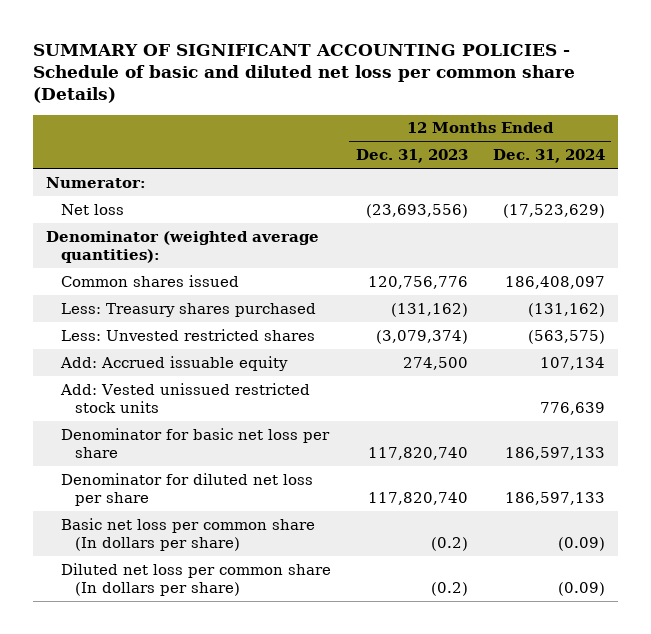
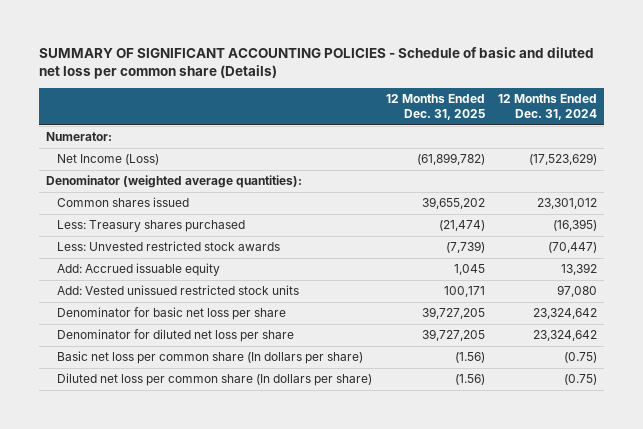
- | 12 Months Ended Dec. 31, 2023 | 12 Months Ended Dec. 31, 2024
+ | 12 Months Ended Dec. 31, 2025 | 12 Months Ended Dec. 31, 2024
- Net loss | (23,693,556) | (17,523,629)
+ Net Income (Loss) | (61,899,782) | (17,523,629)
- Common shares issued | 120,756,776 | 186,408,097
- Less: Treasury shares purchased | (131,162) | (131,162)
- Less: Unvested restricted shares | (3,079,374) | (563,575)
- Add: Accrued issuable equity | 274,500 | 107,134
- Add: Vested unissued restricted stock units | | 776,639
- Denominator for basic net loss per share | 117,820,740 | 186,597,133
- Denominator for diluted net loss per share | 117,820,740 | 186,597,133
- Basic net loss per common share (In dollars per share) | (0.2) | (0.09)
- Diluted net loss per common share (In dollars per share) | (0.2) | (0.09)
+ Common shares issued | 39,655,202 | 23,301,012
+ Less: Treasury shares purchased | (21,474) | (16,395)
+ Less: Unvested restricted stock awards | (7,739) | (70,447)
+ Add: Accrued issuable equity | 1,045 | 13,392
+ Add: Vested unissued restricted stock units | 100,171 | 97,080
+ Denominator for basic net loss per share | 39,727,205 | 23,324,642
+ Denominator for diluted net loss per share | 39,727,205 | 23,324,642
+ Basic net loss per common share (In dollars per share) | (1.56) | (0.75)
+ Diluted net loss per common share (In dollars per share) | (1.56) | (0.75)

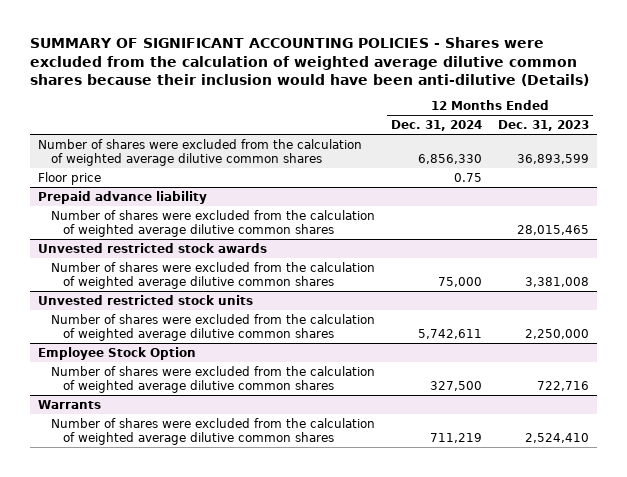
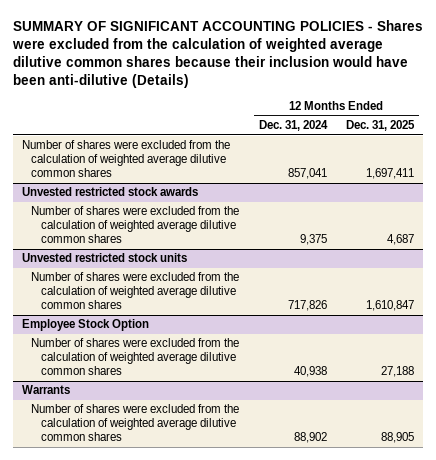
- | 12 Months Ended Dec. 31, 2024 | 12 Months Ended Dec. 31, 2023
+ | 12 Months Ended Dec. 31, 2024 | 12 Months Ended Dec. 31, 2025
- Number of shares were excluded from the calculation of weighted average dilutive common shares | 6,856,330 | 36,893,599
- Floor price | 0.75 |
- Prepaid advance liability
- Number of shares were excluded from the calculation of weighted average dilutive common shares | | 28,015,465
+ Number of shares were excluded from the calculation of weighted average dilutive common shares | 857,041 | 1,697,411
@ Unvested restricted stock awards
- Number of shares were excluded from the calculation of weighted average dilutive common shares | 75,000 | 3,381,008
+ Number of shares were excluded from the calculation of weighted average dilutive common shares | 9,375 | 4,687
@ Unvested restricted stock units
- Number of shares were excluded from the calculation of weighted average dilutive common shares | 5,742,611 | 2,250,000
+ Number of shares were excluded from the calculation of weighted average dilutive common shares | 717,826 | 1,610,847
@ Employee Stock Option
- Number of shares were excluded from the calculation of weighted average dilutive common shares | 327,500 | 722,716
+ Number of shares were excluded from the calculation of weighted average dilutive common shares | 40,938 | 27,188
@ Warrants
- Number of shares were excluded from the calculation of weighted average dilutive common shares | 711,219 | 2,524,410
+ Number of shares were excluded from the calculation of weighted average dilutive common shares | 88,902 | 88,905

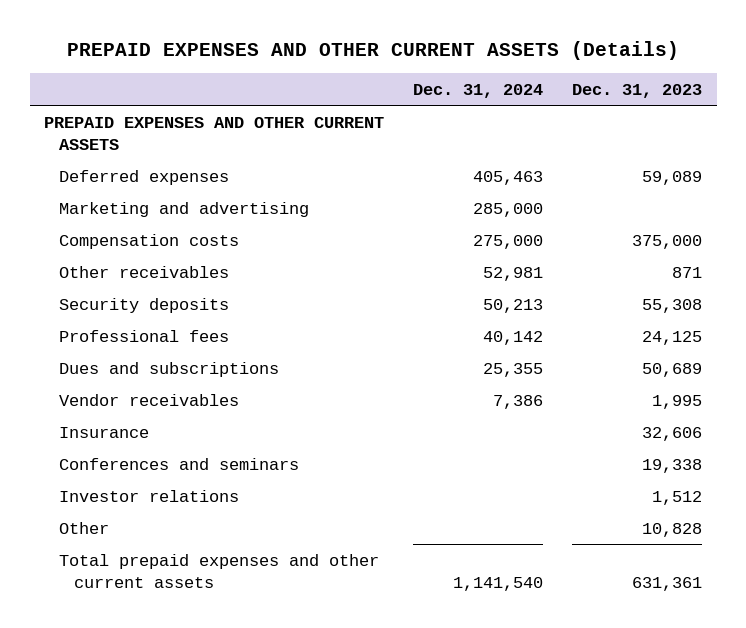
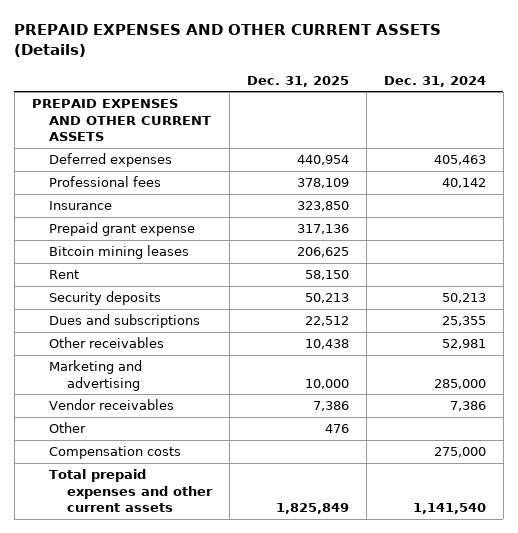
- | Dec. 31, 2024 | Dec. 31, 2023
+ | Dec. 31, 2025 | Dec. 31, 2024
moved up: Insurance | 323,850 |
+ Prepaid grant expense | 317,136 |
+ Bitcoin mining leases | 206,625 |
+ Rent | 58,150 |
moved down: Security deposits | 50,213 | 50,213
moved down: Other receivables | 10,438 | 52,981
moved down: Marketing and advertising | 10,000 | 285,000
- Conferences and seminars | | 19,338
- Investor relations | | 1,512
moved down: Compensation costs | | 275,000

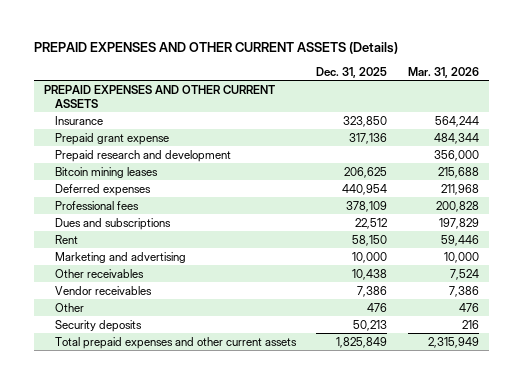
- | Dec. 31, 2025 | Dec. 31, 2024
+ | Dec. 31, 2025 | Mar. 31, 2026
+ Prepaid research and development | | 356,000
moved down: Deferred expenses | 440,954 | 211,968
moved down: Professional fees | 378,109 | 200,828
moved down: Rent | 58,150 | 59,446
moved down: Other receivables | 10,438 | 7,524
- Compensation costs | | 275,000
moved down: Security deposits | 50,213 | 216

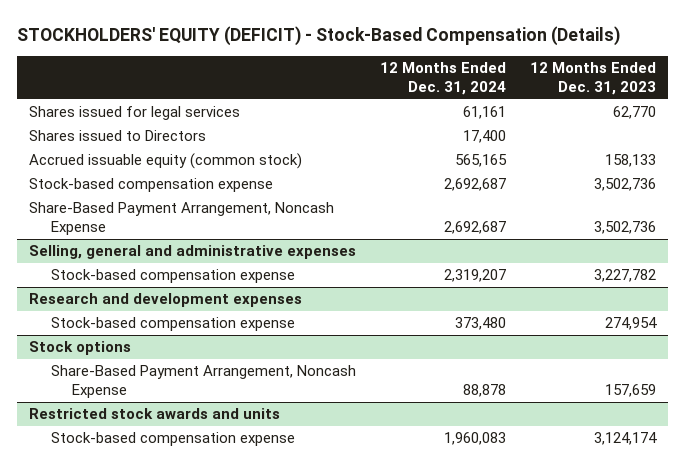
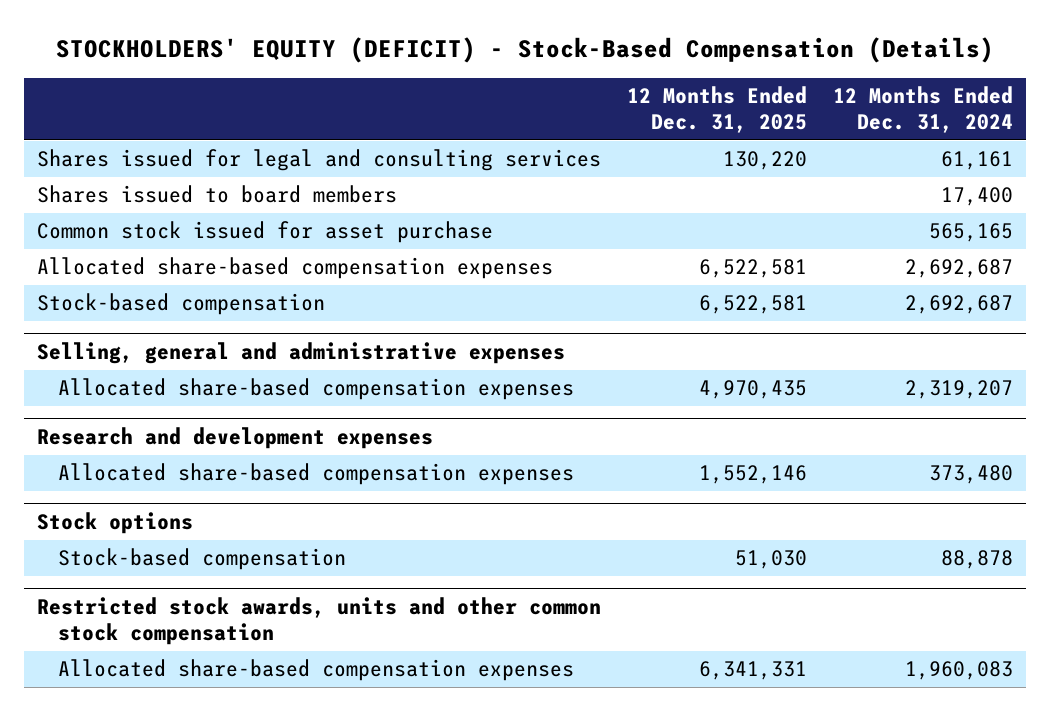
- | 12 Months Ended Dec. 31, 2024 | 12 Months Ended Dec. 31, 2023
+ | 12 Months Ended Dec. 31, 2025 | 12 Months Ended Dec. 31, 2024
- Shares issued for legal services | 61,161 | 62,770
- Shares issued to Directors | 17,400 |
- Accrued issuable equity (common stock) | 565,165 | 158,133
- Stock-based compensation expense | 2,692,687 | 3,502,736
- Share-Based Payment Arrangement, Noncash Expense | 2,692,687 | 3,502,736
+ Shares issued for legal and consulting services | 130,220 | 61,161
+ Shares issued to board members | | 17,400
+ Common stock issued for asset purchase | | 565,165
+ Allocated share-based compensation expenses | 6,522,581 | 2,692,687
+ Stock-based compensation | 6,522,581 | 2,692,687
@ Selling, general and administrative expenses
- Stock-based compensation expense | 2,319,207 | 3,227,782
+ Allocated share-based compensation expenses | 4,970,435 | 2,319,207
@ Research and development expenses
- Stock-based compensation expense | 373,480 | 274,954
+ Allocated share-based compensation expenses | 1,552,146 | 373,480
@ Stock options
- Share-Based Payment Arrangement, Noncash Expense | 88,878 | 157,659
- Restricted stock awards and units
- Stock-based compensation expense | 1,960,083 | 3,124,174
@ Stock options
+ Stock-based compensation | 51,030 | 88,878
+ Restricted stock awards, units and other common stock compensation
+ Allocated share-based compensation expenses | 6,341,331 | 1,960,083

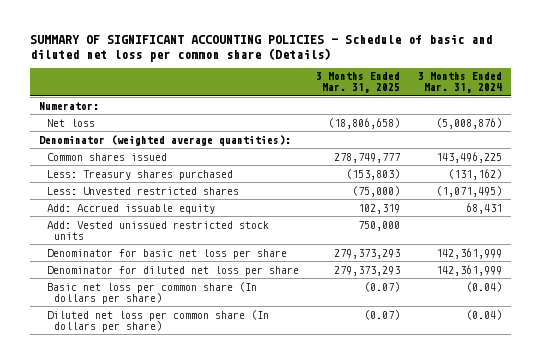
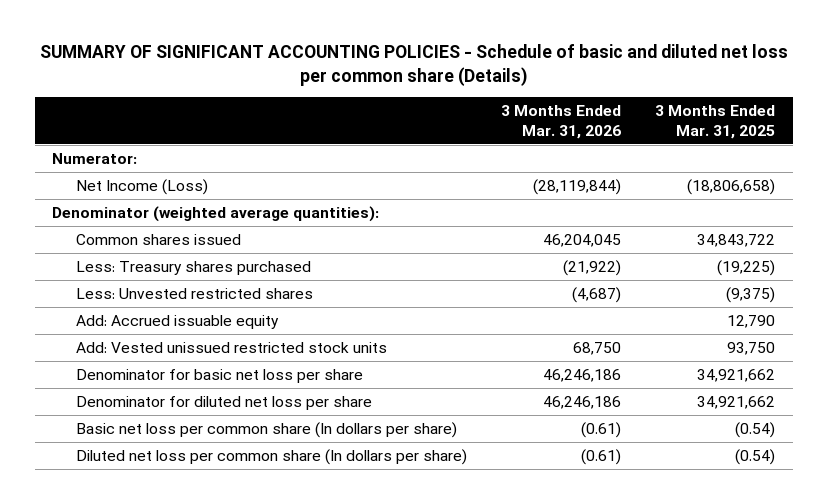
- | 3 Months Ended Mar. 31, 2025 | 3 Months Ended Mar. 31, 2024
+ | 3 Months Ended Mar. 31, 2026 | 3 Months Ended Mar. 31, 2025
- Net loss | (18,806,658) | (5,008,876)
+ Net Income (Loss) | (28,119,844) | (18,806,658)
- Common shares issued | 278,749,777 | 143,496,225
- Less: Treasury shares purchased | (153,803) | (131,162)
- Less: Unvested restricted shares | (75,000) | (1,071,495)
- Add: Accrued issuable equity | 102,319 | 68,431
- Add: Vested unissued restricted stock units | 750,000 |
- Denominator for basic net loss per share | 279,373,293 | 142,361,999
- Denominator for diluted net loss per share | 279,373,293 | 142,361,999
- Basic net loss per common share (In dollars per share) | (0.07) | (0.04)
- Diluted net loss per common share (In dollars per share) | (0.07) | (0.04)
+ Common shares issued | 46,204,045 | 34,843,722
+ Less: Treasury shares purchased | (21,922) | (19,225)
+ Less: Unvested restricted shares | (4,687) | (9,375)
+ Add: Accrued issuable equity | | 12,790
+ Add: Vested unissued restricted stock units | 68,750 | 93,750
+ Denominator for basic net loss per share | 46,246,186 | 34,921,662
+ Denominator for diluted net loss per share | 46,246,186 | 34,921,662
+ Basic net loss per common share (In dollars per share) | (0.61) | (0.54)
+ Diluted net loss per common share (In dollars per share) | (0.61) | (0.54)

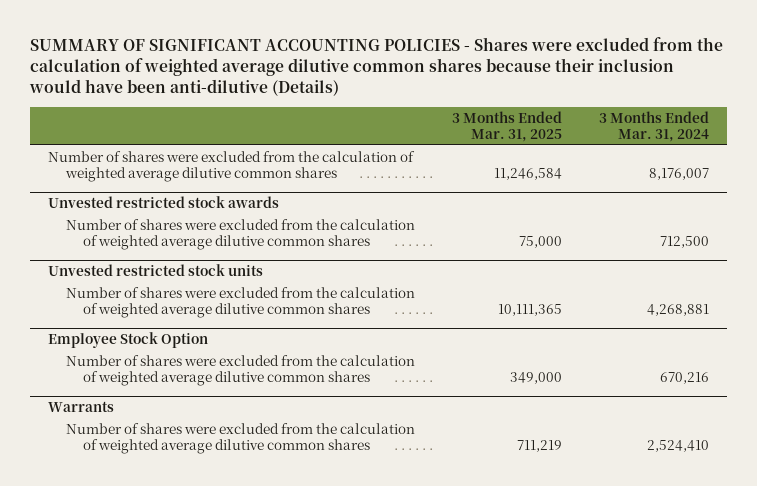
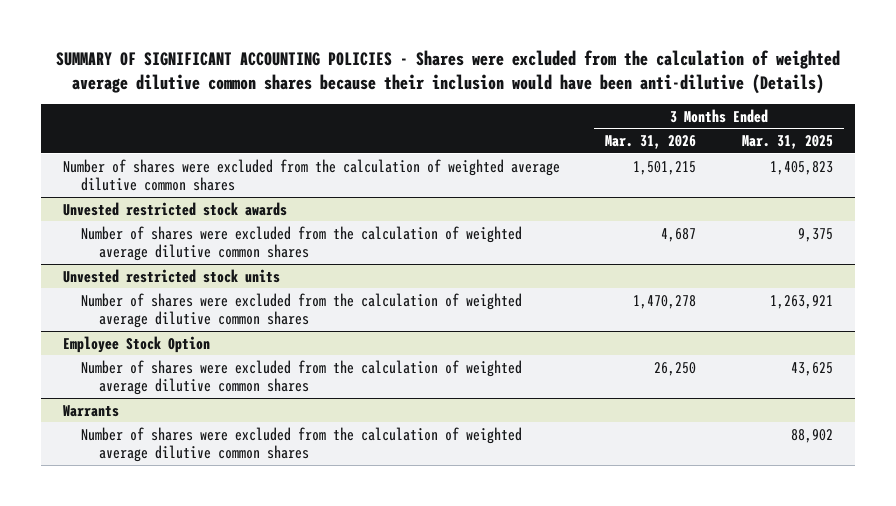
- | 3 Months Ended Mar. 31, 2025 | 3 Months Ended Mar. 31, 2024
+ | 3 Months Ended Mar. 31, 2026 | 3 Months Ended Mar. 31, 2025
- Number of shares were excluded from the calculation of weighted average dilutive common shares | 11,246,584 | 8,176,007
+ Number of shares were excluded from the calculation of weighted average dilutive common shares | 1,501,215 | 1,405,823
@ Unvested restricted stock awards
- Number of shares were excluded from the calculation of weighted average dilutive common shares | 75,000 | 712,500
+ Number of shares were excluded from the calculation of weighted average dilutive common shares | 4,687 | 9,375
@ Unvested restricted stock units
- Number of shares were excluded from the calculation of weighted average dilutive common shares | 10,111,365 | 4,268,881
+ Number of shares were excluded from the calculation of weighted average dilutive common shares | 1,470,278 | 1,263,921
@ Employee Stock Option
- Number of shares were excluded from the calculation of weighted average dilutive common shares | 349,000 | 670,216
+ Number of shares were excluded from the calculation of weighted average dilutive common shares | 26,250 | 43,625
@ Warrants
- Number of shares were excluded from the calculation of weighted average dilutive common shares | 711,219 | 2,524,410
+ Number of shares were excluded from the calculation of weighted average dilutive common shares | | 88,902

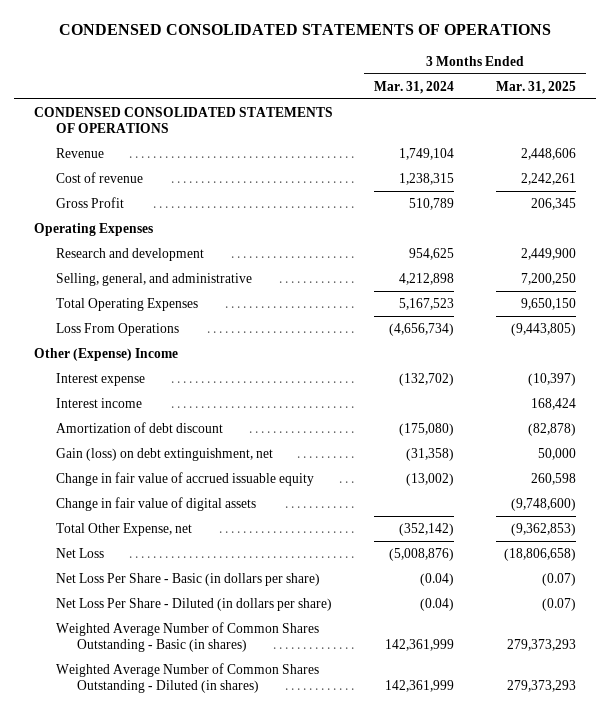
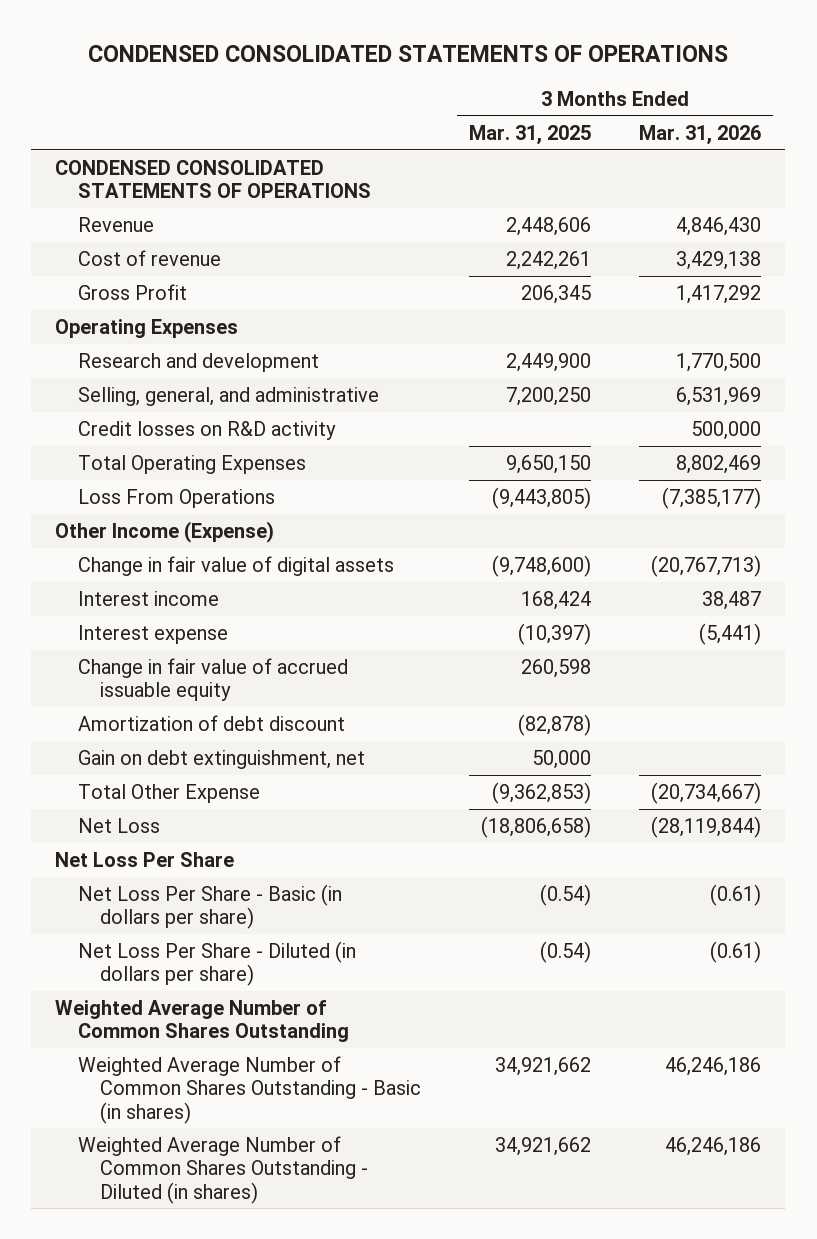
- | 3 Months Ended Mar. 31, 2024 | 3 Months Ended Mar. 31, 2025
+ | 3 Months Ended Mar. 31, 2025 | 3 Months Ended Mar. 31, 2026
+ Credit losses on R&D activity | | 500,000
- Other (Expense) Income
+ Other Income (Expense)
moved up: Change in fair value of digital assets | (9,748,600) | (20,767,713)
- Gain (loss) on debt extinguishment, net | (31,358) | 50,000
moved down: Interest expense | (10,397) | (5,441)
- Total Other Expense, net | (352,142) | (9,362,853)
moved down: Amortization of debt discount | (82,878) |
+ Gain on debt extinguishment, net | 50,000 |
+ Total Other Expense | (9,362,853) | (20,734,667)
- Net Loss Per Share - Basic (in dollars per share) | (0.04) | (0.07)
- Net Loss Per Share - Diluted (in dollars per share) | (0.04) | (0.07)
- Weighted Average Number of Common Shares Outstanding - Basic (in shares) | 142,361,999 | 279,373,293
- Weighted Average Number of Common Shares Outstanding - Diluted (in shares) | 142,361,999 | 279,373,293
+ Net Loss Per Share
+ Net Loss Per Share - Basic (in dollars per share) | (0.54) | (0.61)
+ Net Loss Per Share - Diluted (in dollars per share) | (0.54) | (0.61)
+ Weighted Average Number of Common Shares Outstanding
+ Weighted Average Number of Common Shares Outstanding - Basic (in shares) | 34,921,662 | 46,246,186
+ Weighted Average Number of Common Shares Outstanding - Diluted (in shares) | 34,921,662 | 46,246,186

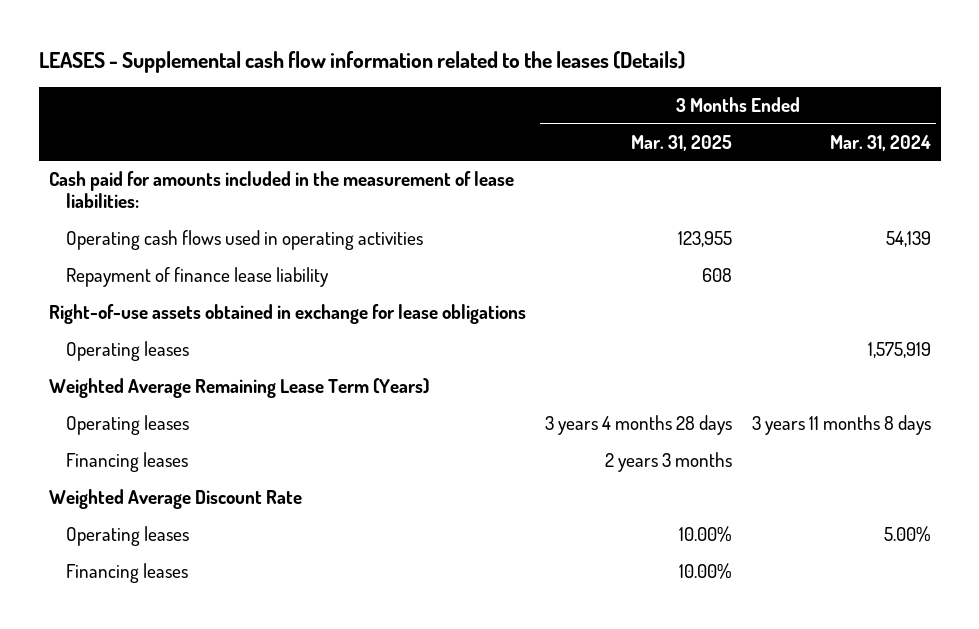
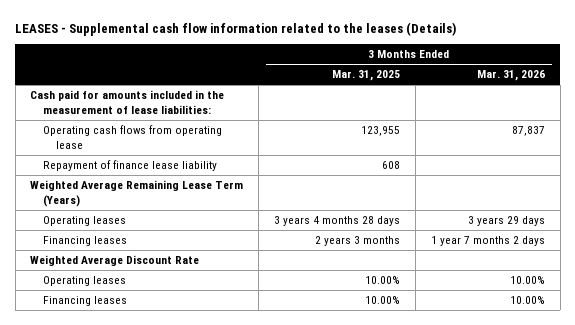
- | 3 Months Ended Mar. 31, 2025 | 3 Months Ended Mar. 31, 2024
+ | 3 Months Ended Mar. 31, 2025 | 3 Months Ended Mar. 31, 2026
- Operating cash flows used in operating activities | 123,955 | 54,139
+ Operating cash flows from operating lease | 123,955 | 87,837
- Right-of-use assets obtained in exchange for lease obligations
- Operating leases | | 1,575,919

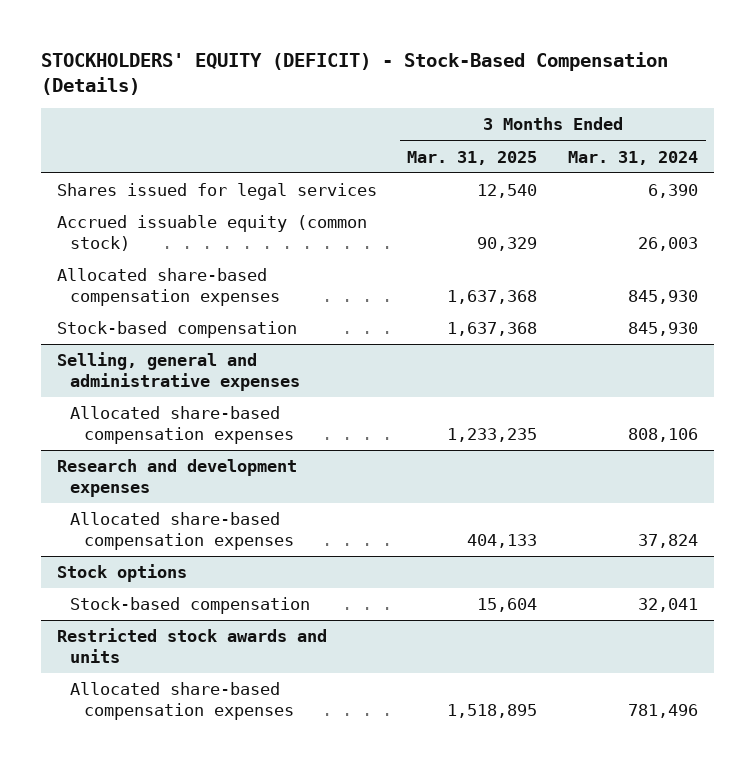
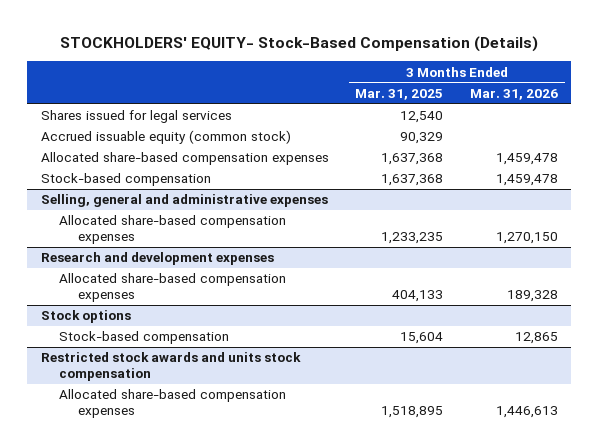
- STOCKHOLDERS' EQUITY (DEFICIT) - Stock-Based Compensation (Details)
+ STOCKHOLDERS' EQUITY- Stock-Based Compensation (Details)
- | 3 Months Ended Mar. 31, 2025 | 3 Months Ended Mar. 31, 2024
+ | 3 Months Ended Mar. 31, 2025 | 3 Months Ended Mar. 31, 2026
- Restricted stock awards and units
+ Restricted stock awards and units stock compensation

